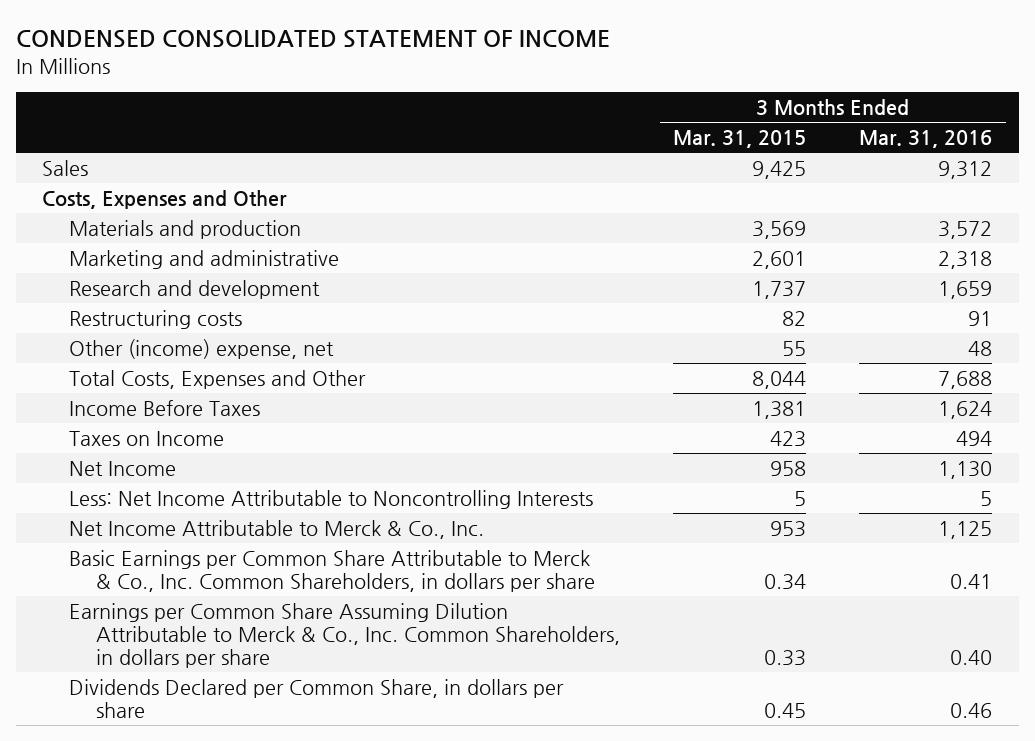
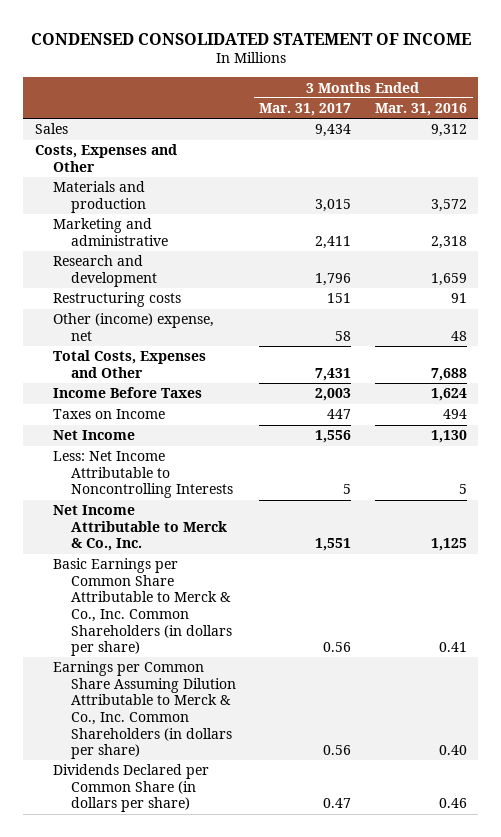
- | 3 Months Ended Mar. 31, 2015 | 3 Months Ended Mar. 31, 2016
+ | 3 Months Ended Mar. 31, 2017 | 3 Months Ended Mar. 31, 2016
- Basic Earnings per Common Share Attributable to Merck & Co., Inc. Common Shareholders, in dollars per share | 0.34 | 0.41
- Earnings per Common Share Assuming Dilution Attributable to Merck & Co., Inc. Common Shareholders, in dollars per share | 0.33 | 0.40
- Dividends Declared per Common Share, in dollars per share | 0.45 | 0.46
+ Basic Earnings per Common Share Attributable to Merck & Co., Inc. Common Shareholders (in dollars per share) | 0.56 | 0.41
+ Earnings per Common Share Assuming Dilution Attributable to Merck & Co., Inc. Common Shareholders (in dollars per share) | 0.56 | 0.40
+ Dividends Declared per Common Share (in dollars per share) | 0.47 | 0.46

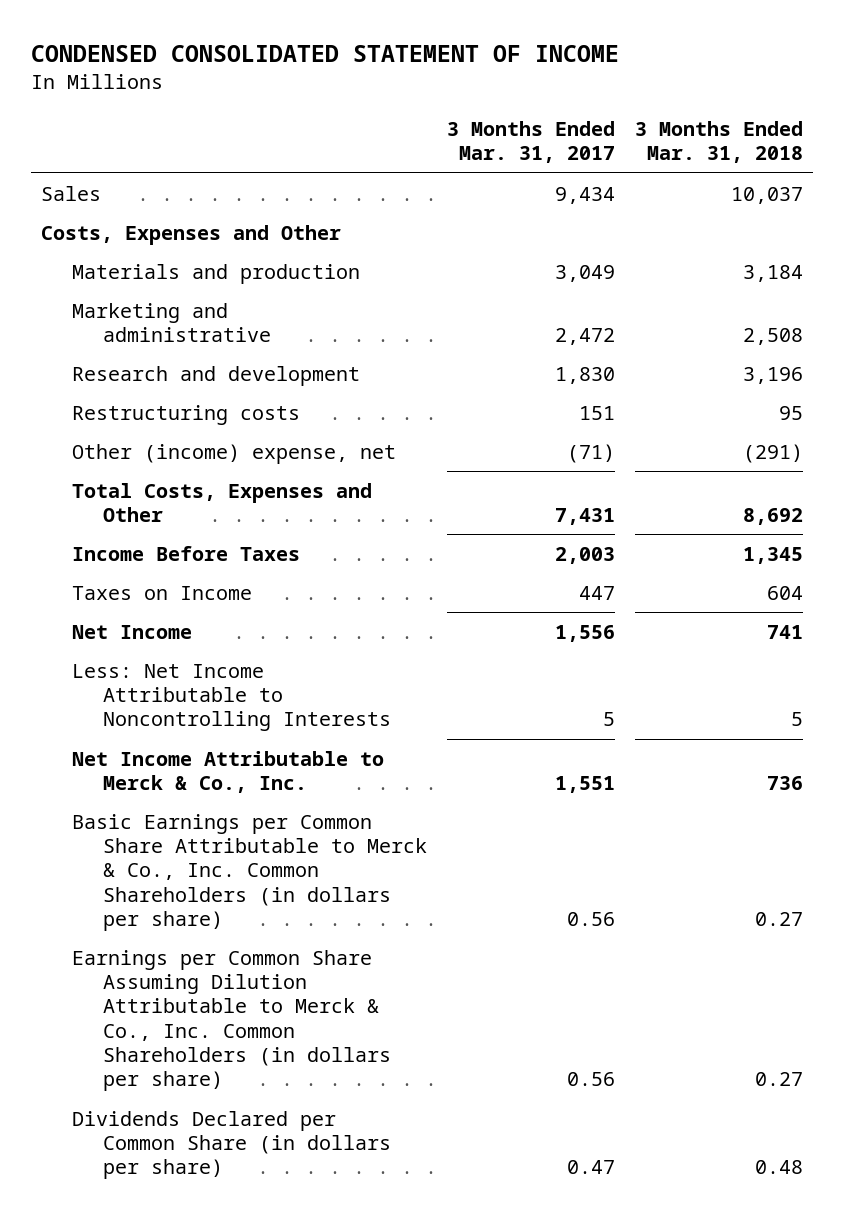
- | 3 Months Ended Mar. 31, 2017 | 3 Months Ended Mar. 31, 2016
+ | 3 Months Ended Mar. 31, 2017 | 3 Months Ended Mar. 31, 2018
- Materials and production | 3,015 | 3,572
- Marketing and administrative | 2,411 | 2,318
- Research and development | 1,796 | 1,659
+ Materials and production | 3,049 | 3,184
+ Marketing and administrative | 2,472 | 2,508
+ Research and development | 1,830 | 3,196
- Other (income) expense, net | 58 | 48
+ Other (income) expense, net | (71) | (291)

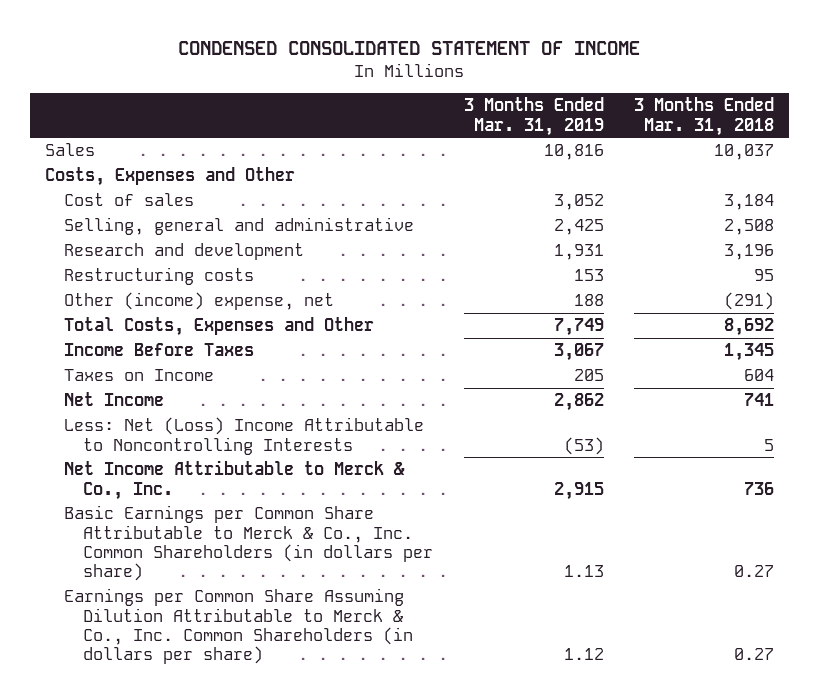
- | 3 Months Ended Mar. 31, 2017 | 3 Months Ended Mar. 31, 2018
+ | 3 Months Ended Mar. 31, 2019 | 3 Months Ended Mar. 31, 2018
- Materials and production | 3,049 | 3,184
- Marketing and administrative | 2,472 | 2,508
+ Cost of sales | 3,052 | 3,184
+ Selling, general and administrative | 2,425 | 2,508
- Less: Net Income Attributable to Noncontrolling Interests | 5 | 5
+ Less: Net (Loss) Income Attributable to Noncontrolling Interests | (53) | 5
- Dividends Declared per Common Share (in dollars per share) | 0.47 | 0.48

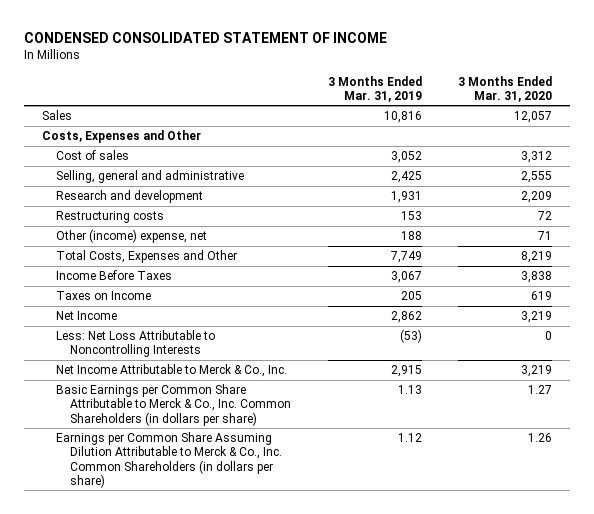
- | 3 Months Ended Mar. 31, 2019 | 3 Months Ended Mar. 31, 2018
+ | 3 Months Ended Mar. 31, 2019 | 3 Months Ended Mar. 31, 2020
- Less: Net (Loss) Income Attributable to Noncontrolling Interests | (53) | 5
+ Less: Net Loss Attributable to Noncontrolling Interests | (53) | 0

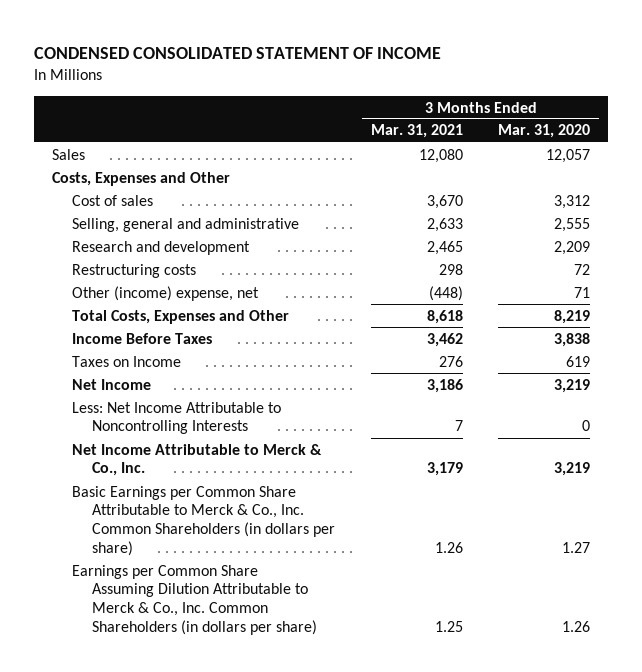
- | 3 Months Ended Mar. 31, 2019 | 3 Months Ended Mar. 31, 2020
+ | 3 Months Ended Mar. 31, 2021 | 3 Months Ended Mar. 31, 2020
- Less: Net Loss Attributable to Noncontrolling Interests | (53) | 0
+ Less: Net Income Attributable to Noncontrolling Interests | 7 | 0

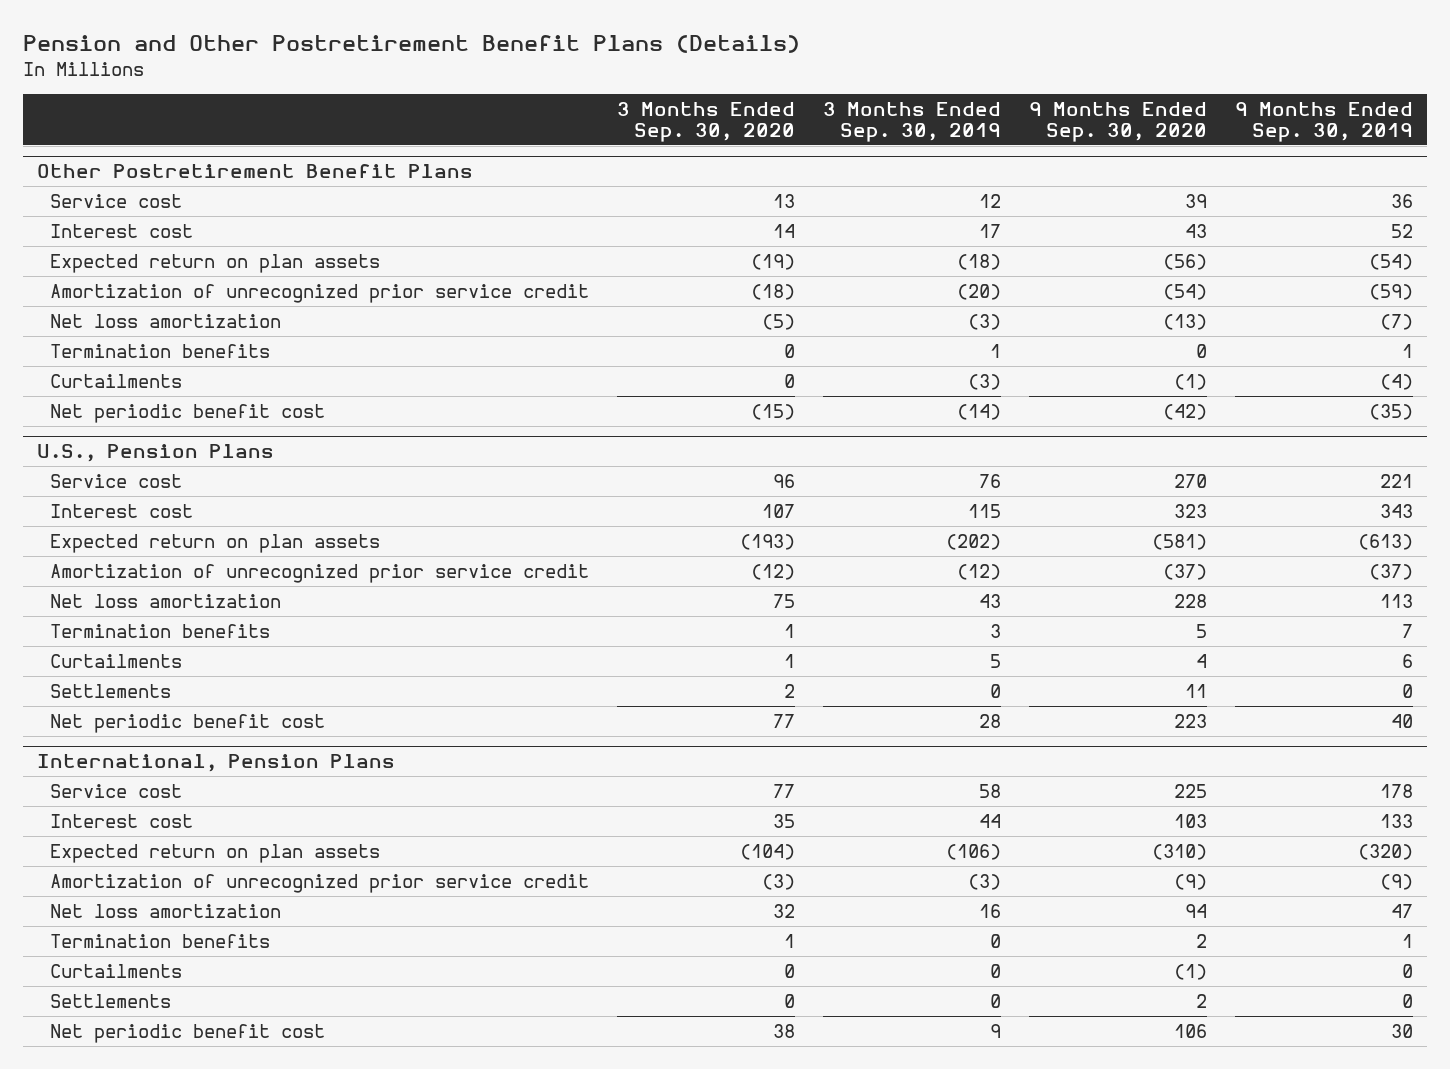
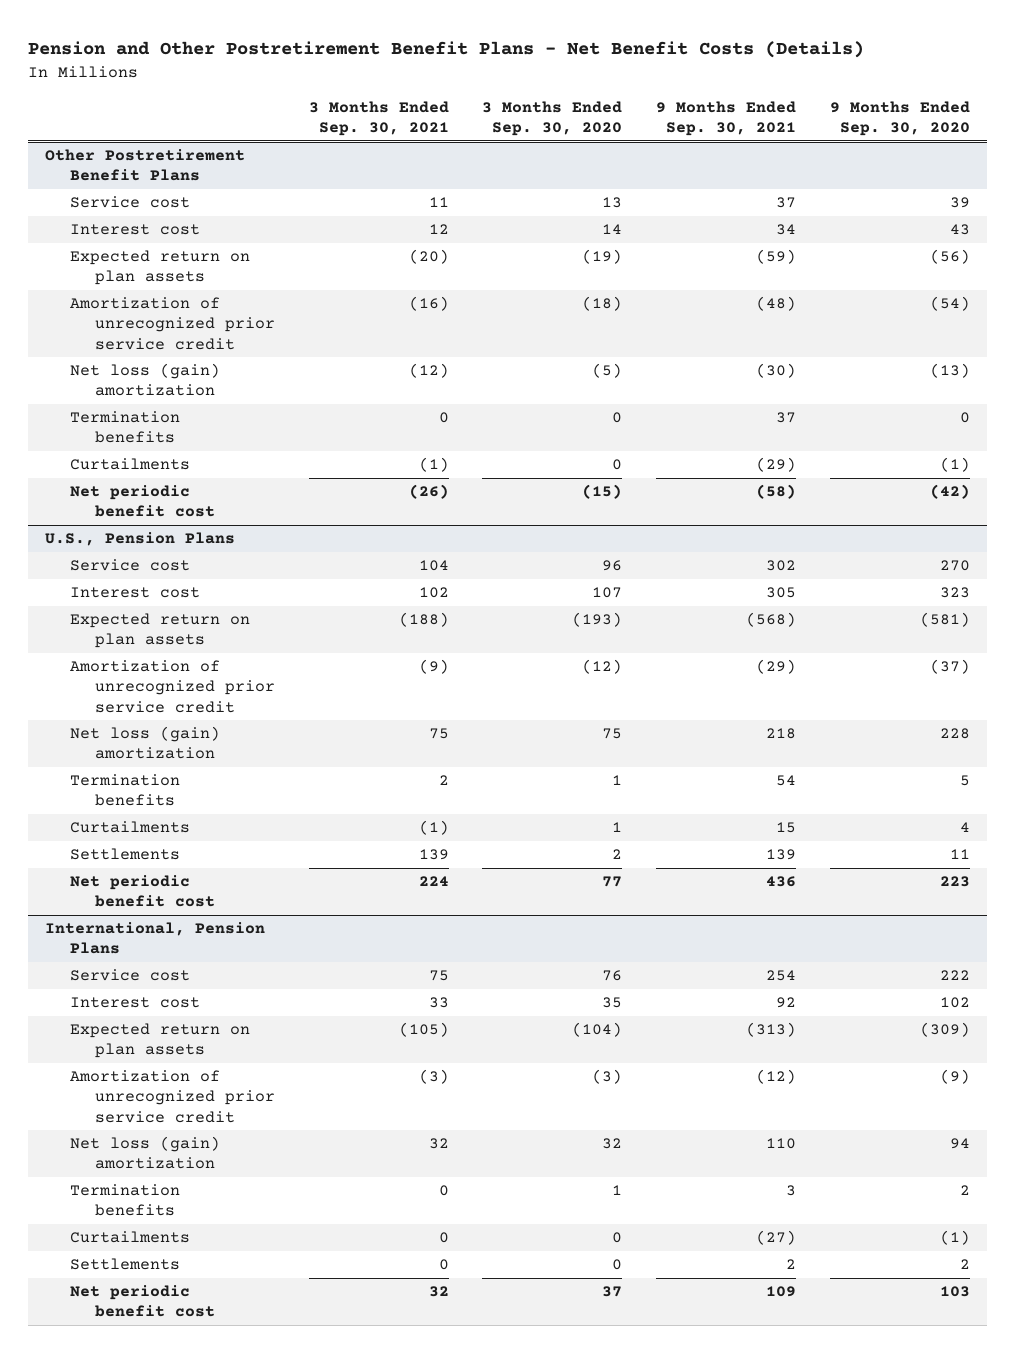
- Pension and Other Postretirement Benefit Plans (Details)
+ Pension and Other Postretirement Benefit Plans - Net Benefit Costs (Details)
- | 3 Months Ended Sep. 30, 2020 | 3 Months Ended Sep. 30, 2019 | 9 Months Ended Sep. 30, 2020 | 9 Months Ended Sep. 30, 2019
+ | 3 Months Ended Sep. 30, 2021 | 3 Months Ended Sep. 30, 2020 | 9 Months Ended Sep. 30, 2021 | 9 Months Ended Sep. 30, 2020
@ Other Postretirement Benefit Plans
- Net loss amortization | (5) | (3) | (13) | (7)
+ Net loss (gain) amortization | (12) | (5) | (30) | (13)
@ U.S., Pension Plans
- Net loss amortization | 75 | 43 | 228 | 113
+ Net loss (gain) amortization | 75 | 75 | 218 | 228
@ International, Pension Plans
- Service cost | 77 | 58 | 225 | 178
- Interest cost | 35 | 44 | 103 | 133
- Expected return on plan assets | (104) | (106) | (310) | (320)
+ Service cost | 75 | 76 | 254 | 222
+ Interest cost | 33 | 35 | 92 | 102
+ Expected return on plan assets | (105) | (104) | (313) | (309)
- Net loss amortization | 32 | 16 | 94 | 47
+ Net loss (gain) amortization | 32 | 32 | 110 | 94
- Net periodic benefit cost | 38 | 9 | 106 | 30
+ Net periodic benefit cost | 32 | 37 | 109 | 103

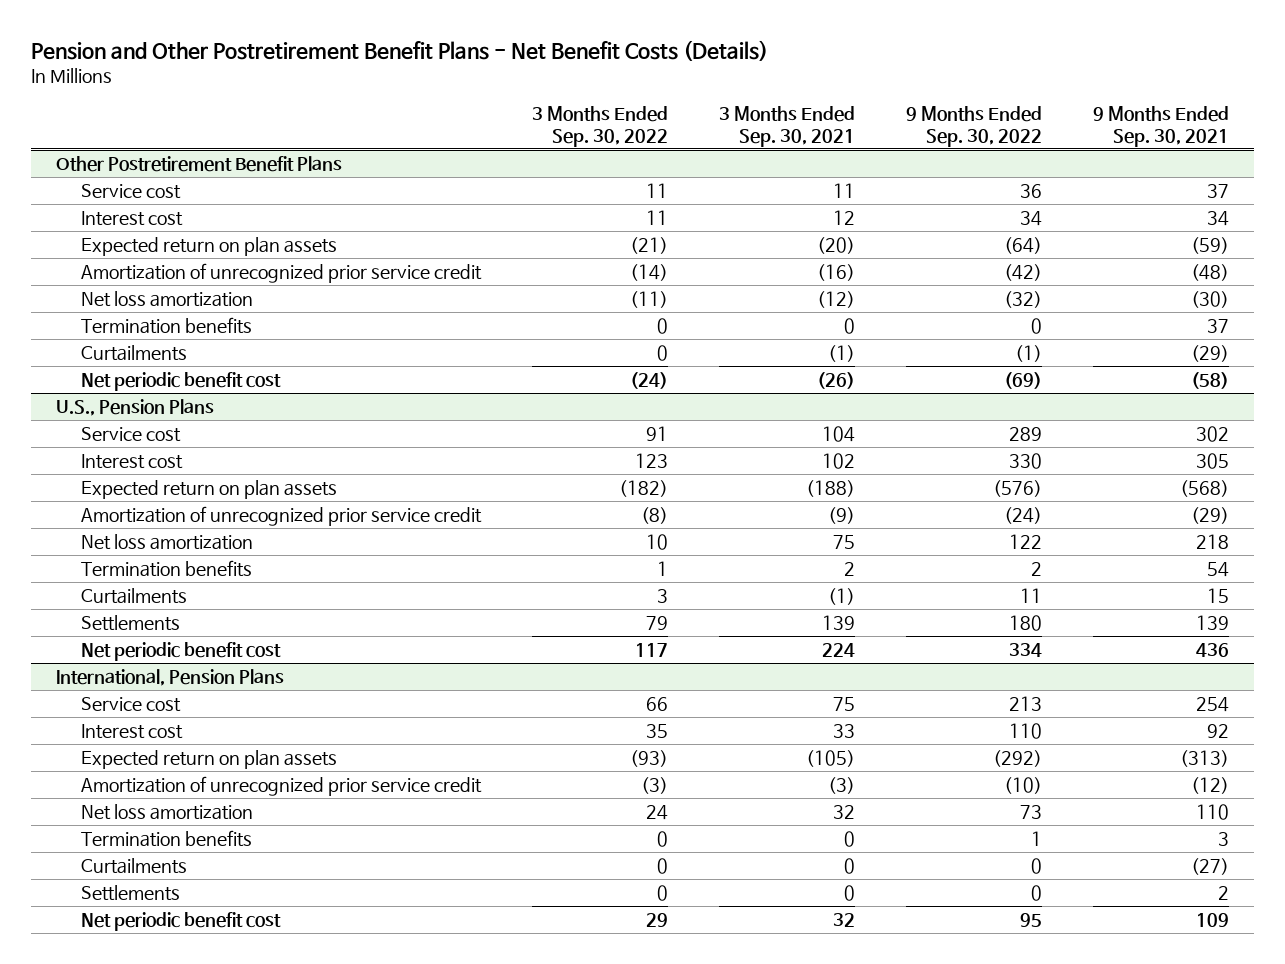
- | 3 Months Ended Sep. 30, 2021 | 3 Months Ended Sep. 30, 2020 | 9 Months Ended Sep. 30, 2021 | 9 Months Ended Sep. 30, 2020
+ | 3 Months Ended Sep. 30, 2022 | 3 Months Ended Sep. 30, 2021 | 9 Months Ended Sep. 30, 2022 | 9 Months Ended Sep. 30, 2021
@ Other Postretirement Benefit Plans
- Net loss (gain) amortization | (12) | (5) | (30) | (13)
+ Net loss amortization | (11) | (12) | (32) | (30)
@ U.S., Pension Plans
- Net loss (gain) amortization | 75 | 75 | 218 | 228
+ Net loss amortization | 10 | 75 | 122 | 218
@ International, Pension Plans
- Net loss (gain) amortization | 32 | 32 | 110 | 94
+ Net loss amortization | 24 | 32 | 73 | 110

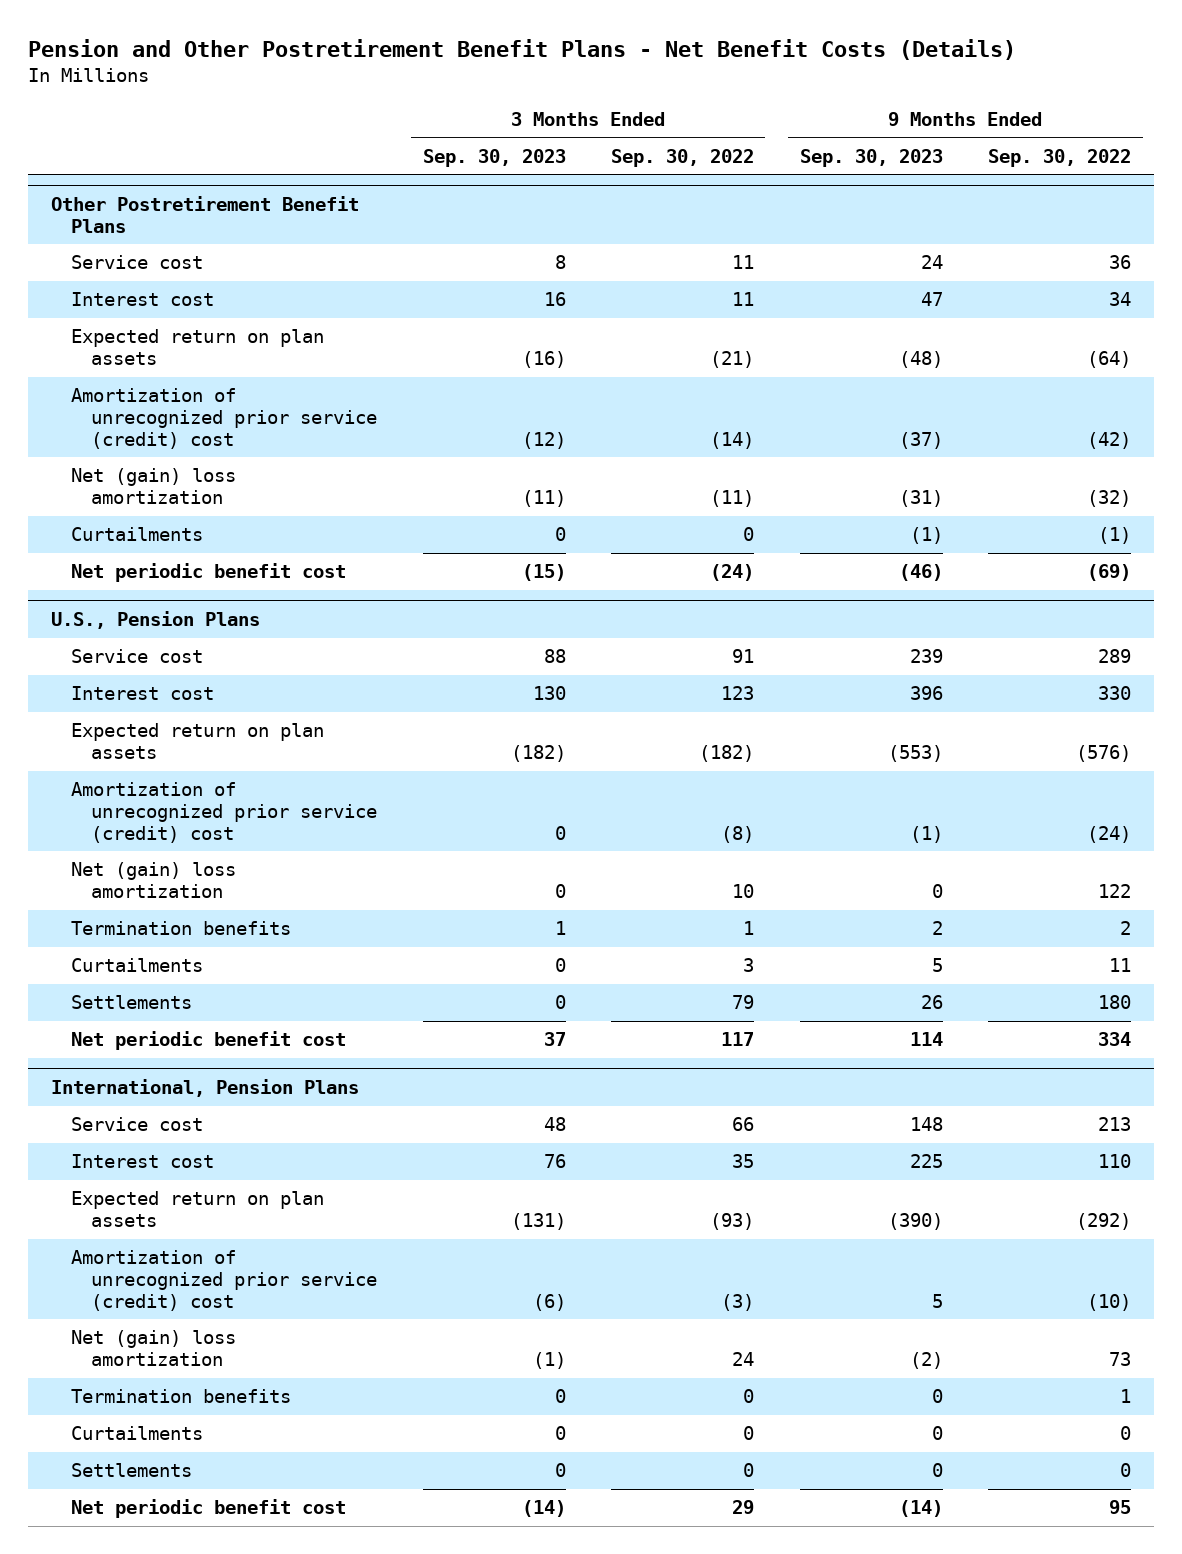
- | 3 Months Ended Sep. 30, 2022 | 3 Months Ended Sep. 30, 2021 | 9 Months Ended Sep. 30, 2022 | 9 Months Ended Sep. 30, 2021
+ | 3 Months Ended Sep. 30, 2023 | 3 Months Ended Sep. 30, 2022 | 9 Months Ended Sep. 30, 2023 | 9 Months Ended Sep. 30, 2022
@ Other Postretirement Benefit Plans
- Amortization of unrecognized prior service credit | (14) | (16) | (42) | (48)
- Net loss amortization | (11) | (12) | (32) | (30)
- Termination benefits | 0 | 0 | 0 | 37
+ Amortization of unrecognized prior service (credit) cost | (12) | (14) | (37) | (42)
+ Net (gain) loss amortization | (11) | (11) | (31) | (32)
@ U.S., Pension Plans
- Amortization of unrecognized prior service credit | (8) | (9) | (24) | (29)
- Net loss amortization | 10 | 75 | 122 | 218
+ Amortization of unrecognized prior service (credit) cost | 0 | (8) | (1) | (24)
+ Net (gain) loss amortization | 0 | 10 | 0 | 122
@ International, Pension Plans
- Amortization of unrecognized prior service credit | (3) | (3) | (10) | (12)
- Net loss amortization | 24 | 32 | 73 | 110
+ Amortization of unrecognized prior service (credit) cost | (6) | (3) | 5 | (10)
+ Net (gain) loss amortization | (1) | 24 | (2) | 73

